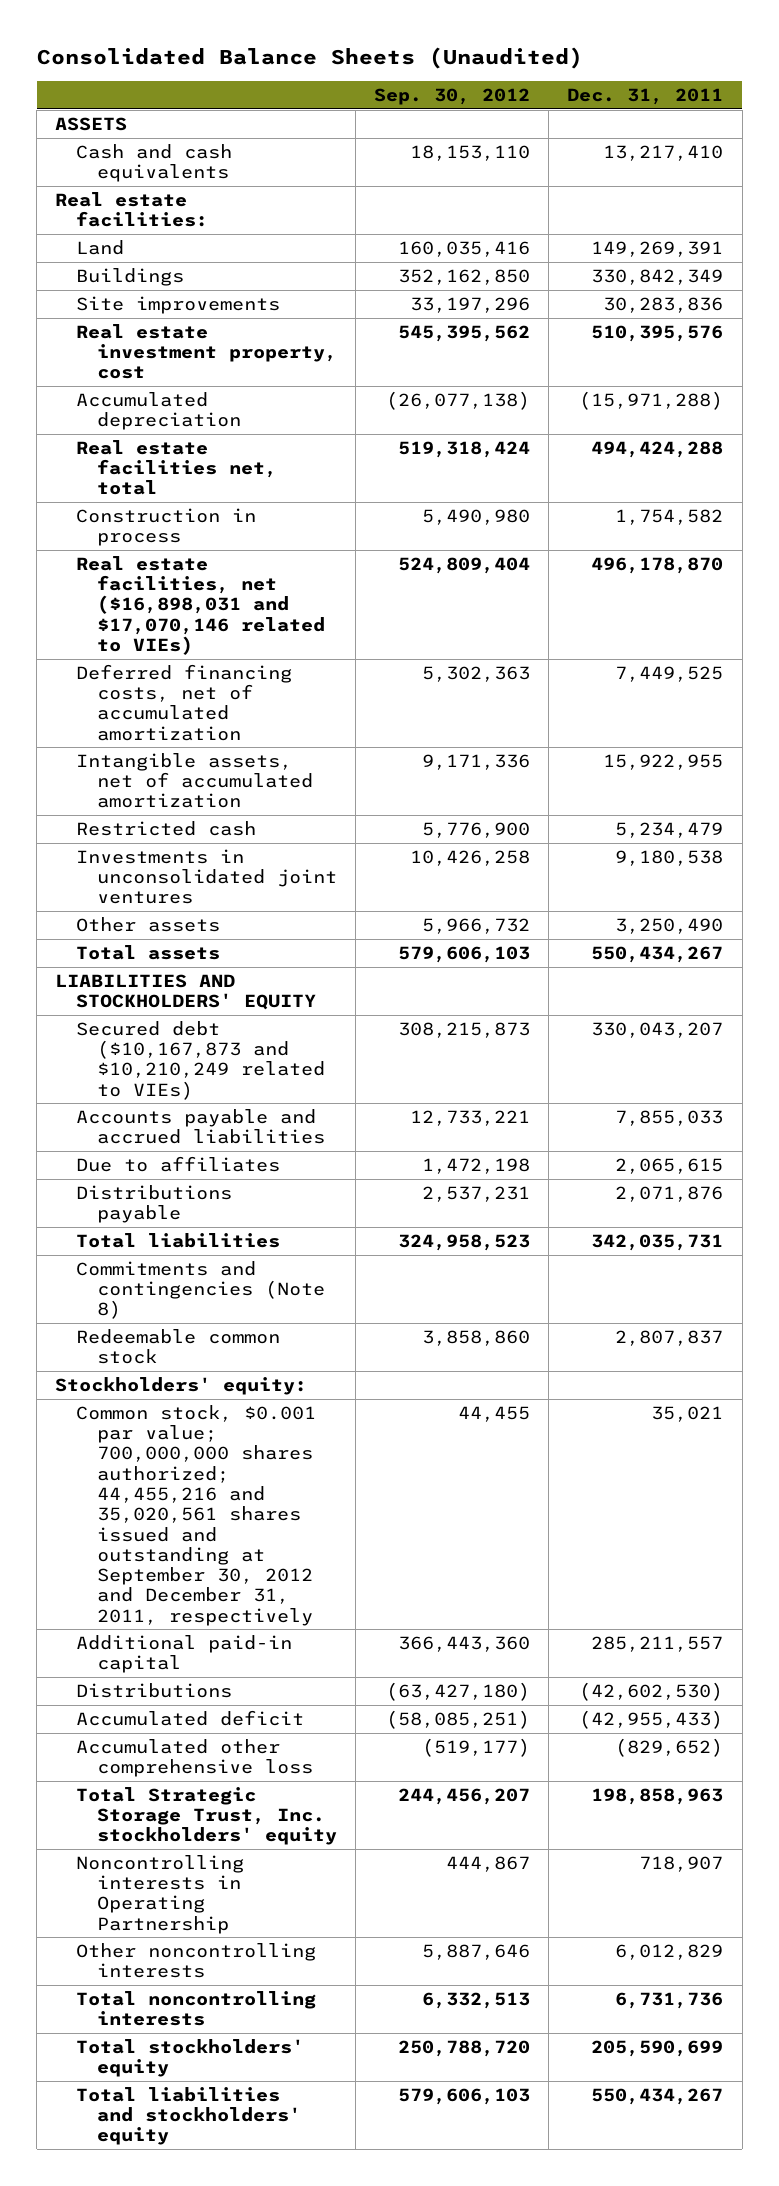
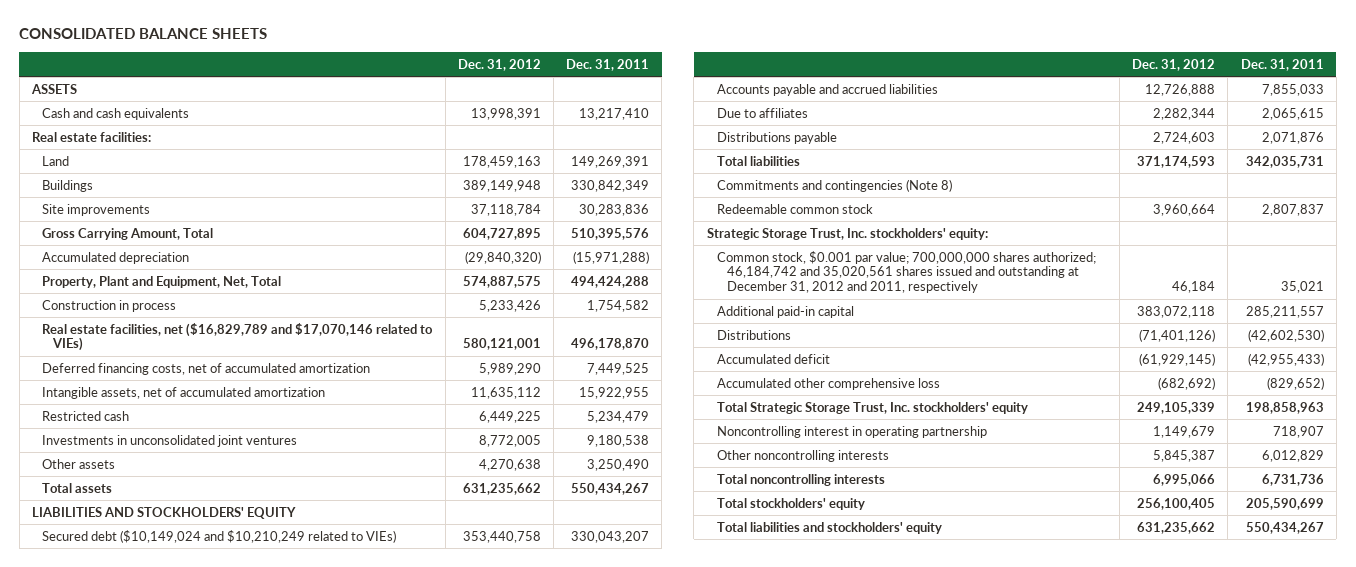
- Consolidated Balance Sheets (Unaudited)
+ CONSOLIDATED BALANCE SHEETS
- | Sep. 30, 2012 | Dec. 31, 2011
+ | Dec. 31, 2012 | Dec. 31, 2011
- Real estate investment property, cost | 545,395,562 | 510,395,576
+ Gross Carrying Amount, Total | 604,727,895 | 510,395,576
- Real estate facilities net, total | 519,318,424 | 494,424,288
+ Property, Plant and Equipment, Net, Total | 574,887,575 | 494,424,288
- Real estate facilities, net ($16,898,031 and $17,070,146 related to VIEs) | 524,809,404 | 496,178,870
+ Real estate facilities, net ($16,829,789 and $17,070,146 related to VIEs) | 580,121,001 | 496,178,870
- Secured debt ($10,167,873 and $10,210,249 related to VIEs) | 308,215,873 | 330,043,207
+ Secured debt ($10,149,024 and $10,210,249 related to VIEs) | 353,440,758 | 330,043,207
- Stockholders' equity:
- Common stock, $0.001 par value; 700,000,000 shares authorized; 44,455,216 and 35,020,561 shares issued and outstanding at September 30, 2012 and December 31, 2011, respectively | 44,455 | 35,021
+ Strategic Storage Trust, Inc. stockholders' equity:
+ Common stock, $0.001 par value; 700,000,000 shares authorized; 46,184,742 and 35,020,561 shares issued and outstanding at December 31, 2012 and 2011, respectively | 46,184 | 35,021
- Noncontrolling interests in Operating Partnership | 444,867 | 718,907
+ Noncontrolling interest in operating partnership | 1,149,679 | 718,907

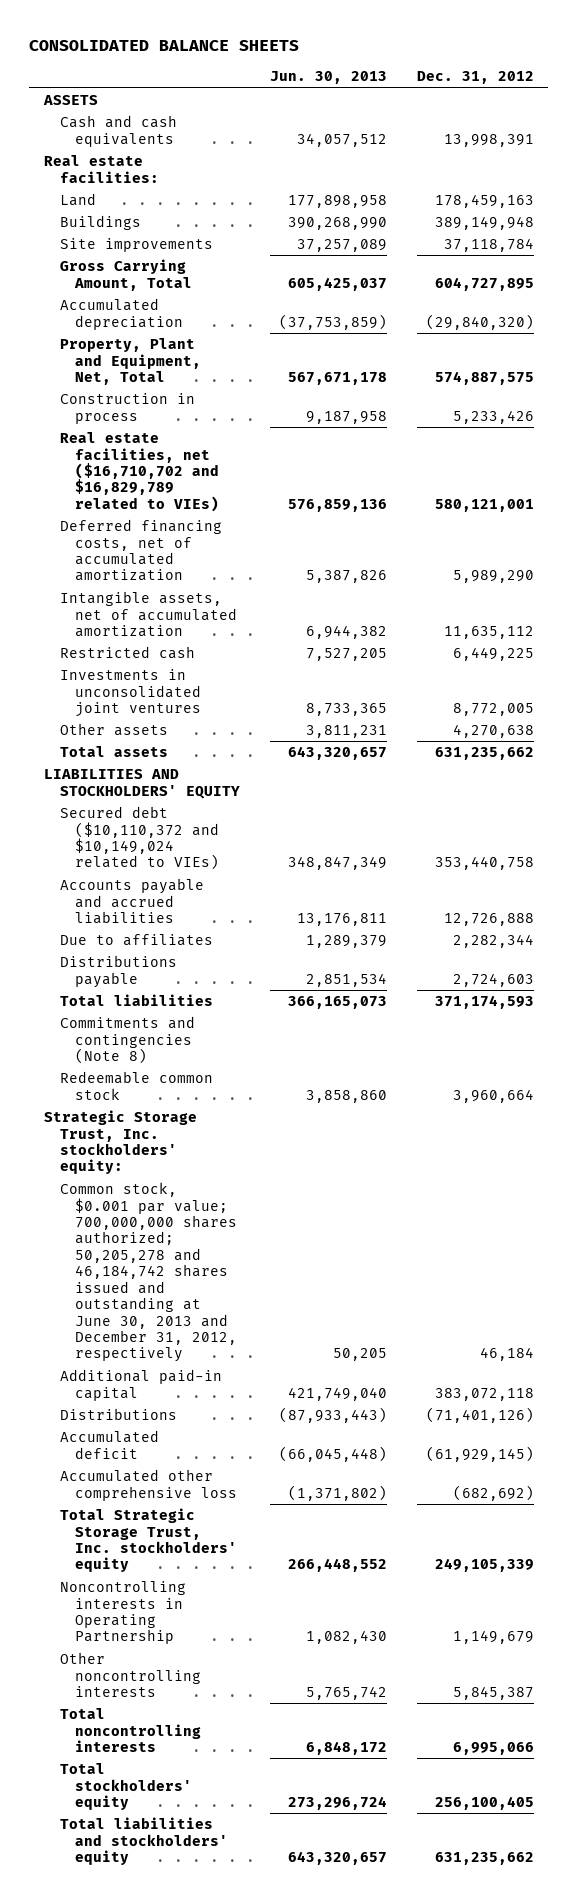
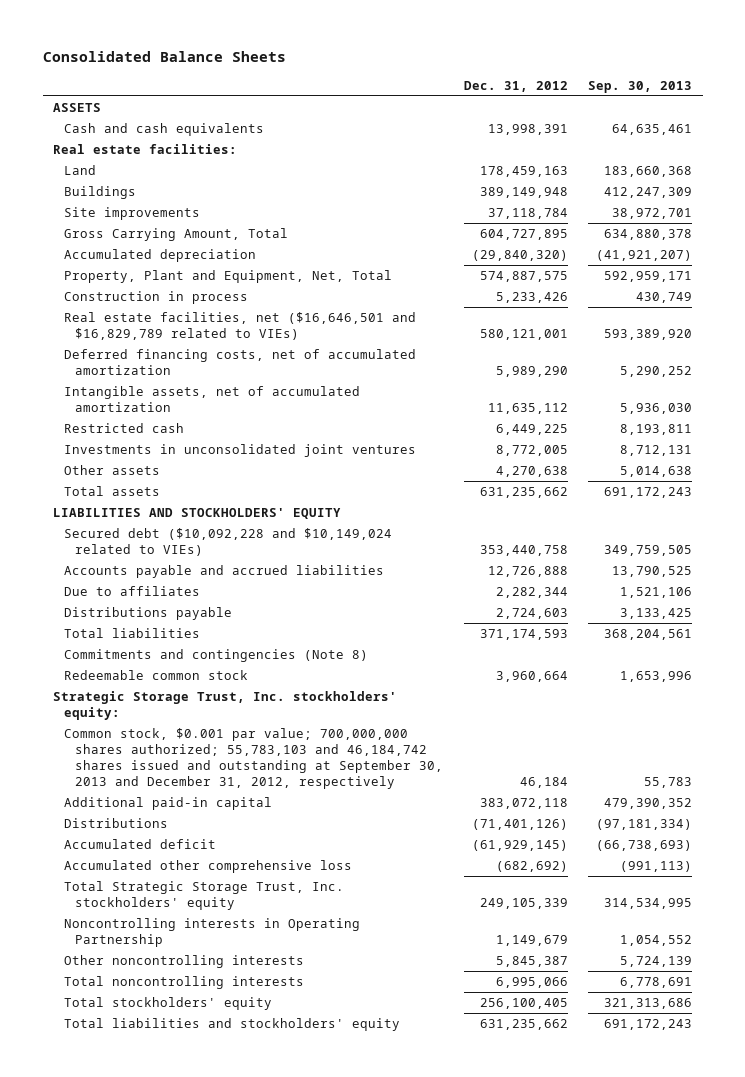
- CONSOLIDATED BALANCE SHEETS
+ Consolidated Balance Sheets
- | Jun. 30, 2013 | Dec. 31, 2012
+ | Dec. 31, 2012 | Sep. 30, 2013
- Real estate facilities, net ($16,710,702 and $16,829,789 related to VIEs) | 576,859,136 | 580,121,001
+ Real estate facilities, net ($16,646,501 and $16,829,789 related to VIEs) | 580,121,001 | 593,389,920
- Secured debt ($10,110,372 and $10,149,024 related to VIEs) | 348,847,349 | 353,440,758
+ Secured debt ($10,092,228 and $10,149,024 related to VIEs) | 353,440,758 | 349,759,505
- Common stock, $0.001 par value; 700,000,000 shares authorized; 50,205,278 and 46,184,742 shares issued and outstanding at June 30, 2013 and December 31, 2012, respectively | 50,205 | 46,184
+ Common stock, $0.001 par value; 700,000,000 shares authorized; 55,783,103 and 46,184,742 shares issued and outstanding at September 30, 2013 and December 31, 2012, respectively | 46,184 | 55,783

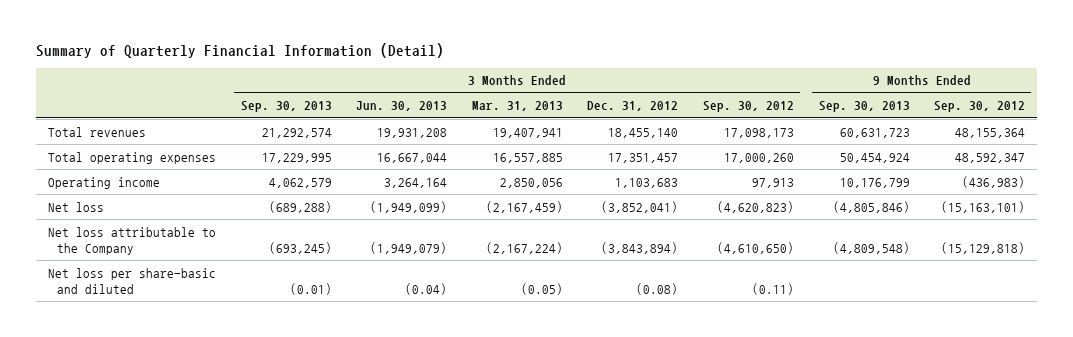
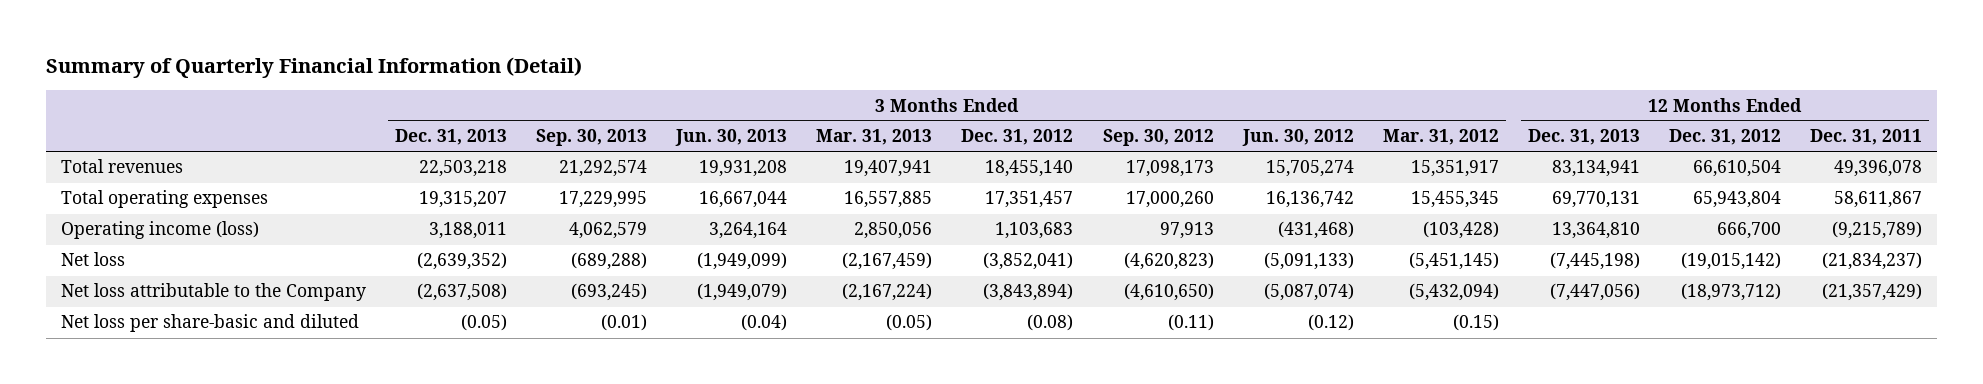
- | 3 Months Ended Sep. 30, 2013 | 3 Months Ended Jun. 30, 2013 | 3 Months Ended Mar. 31, 2013 | 3 Months Ended Dec. 31, 2012 | 3 Months Ended Sep. 30, 2012 | 9 Months Ended Sep. 30, 2013 | 9 Months Ended Sep. 30, 2012
+ | 3 Months Ended Dec. 31, 2013 | 3 Months Ended Sep. 30, 2013 | 3 Months Ended Jun. 30, 2013 | 3 Months Ended Mar. 31, 2013 | 3 Months Ended Dec. 31, 2012 | 3 Months Ended Sep. 30, 2012 | 3 Months Ended Jun. 30, 2012 | 3 Months Ended Mar. 31, 2012 | 12 Months Ended Dec. 31, 2013 | 12 Months Ended Dec. 31, 2012 | 12 Months Ended Dec. 31, 2011
- Operating income | 4,062,579 | 3,264,164 | 2,850,056 | 1,103,683 | 97,913 | 10,176,799 | (436,983)
+ Operating income (loss) | 3,188,011 | 4,062,579 | 3,264,164 | 2,850,056 | 1,103,683 | 97,913 | (431,468) | (103,428) | 13,364,810 | 666,700 | (9,215,789)

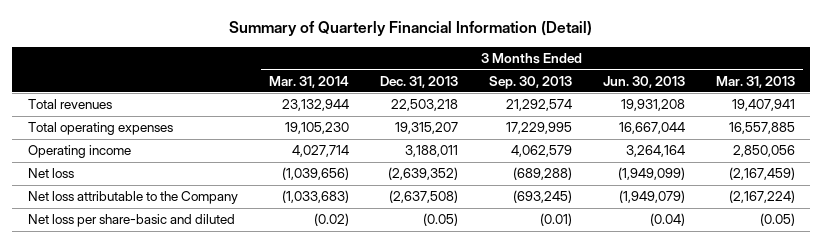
- | 3 Months Ended Dec. 31, 2013 | 3 Months Ended Sep. 30, 2013 | 3 Months Ended Jun. 30, 2013 | 3 Months Ended Mar. 31, 2013 | 3 Months Ended Dec. 31, 2012 | 3 Months Ended Sep. 30, 2012 | 3 Months Ended Jun. 30, 2012 | 3 Months Ended Mar. 31, 2012 | 12 Months Ended Dec. 31, 2013 | 12 Months Ended Dec. 31, 2012 | 12 Months Ended Dec. 31, 2011
+ | 3 Months Ended Mar. 31, 2014 | 3 Months Ended Dec. 31, 2013 | 3 Months Ended Sep. 30, 2013 | 3 Months Ended Jun. 30, 2013 | 3 Months Ended Mar. 31, 2013
- Operating income (loss) | 3,188,011 | 4,062,579 | 3,264,164 | 2,850,056 | 1,103,683 | 97,913 | (431,468) | (103,428) | 13,364,810 | 666,700 | (9,215,789)
+ Operating income | 4,027,714 | 3,188,011 | 4,062,579 | 3,264,164 | 2,850,056

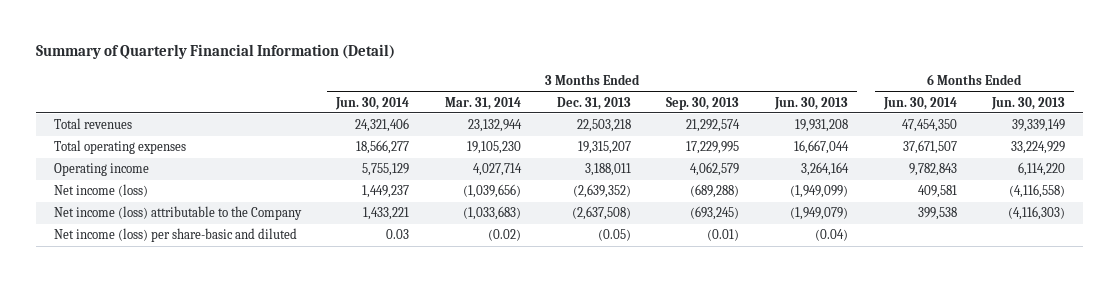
- | 3 Months Ended Mar. 31, 2014 | 3 Months Ended Dec. 31, 2013 | 3 Months Ended Sep. 30, 2013 | 3 Months Ended Jun. 30, 2013 | 3 Months Ended Mar. 31, 2013
+ | 3 Months Ended Jun. 30, 2014 | 3 Months Ended Mar. 31, 2014 | 3 Months Ended Dec. 31, 2013 | 3 Months Ended Sep. 30, 2013 | 3 Months Ended Jun. 30, 2013 | 6 Months Ended Jun. 30, 2014 | 6 Months Ended Jun. 30, 2013
- Net loss | (1,039,656) | (2,639,352) | (689,288) | (1,949,099) | (2,167,459)
- Net loss attributable to the Company | (1,033,683) | (2,637,508) | (693,245) | (1,949,079) | (2,167,224)
- Net loss per share-basic and diluted | (0.02) | (0.05) | (0.01) | (0.04) | (0.05)
+ Net income (loss) | 1,449,237 | (1,039,656) | (2,639,352) | (689,288) | (1,949,099) | 409,581 | (4,116,558)
+ Net income (loss) attributable to the Company | 1,433,221 | (1,033,683) | (2,637,508) | (693,245) | (1,949,079) | 399,538 | (4,116,303)
+ Net income (loss) per share-basic and diluted | 0.03 | (0.02) | (0.05) | (0.01) | (0.04) | |

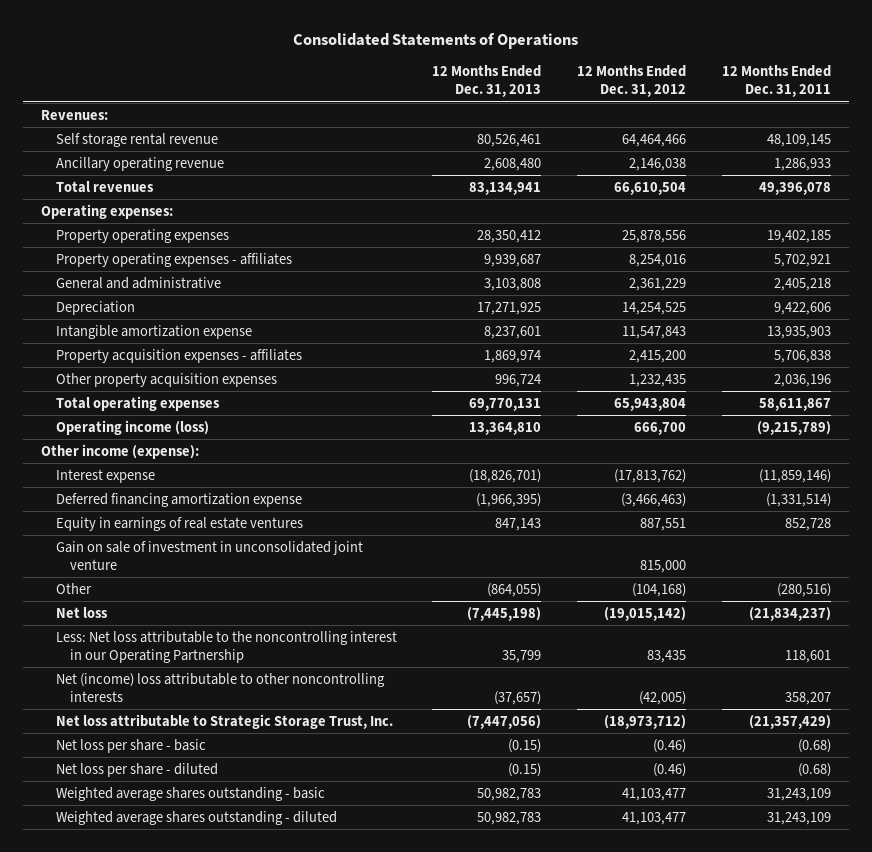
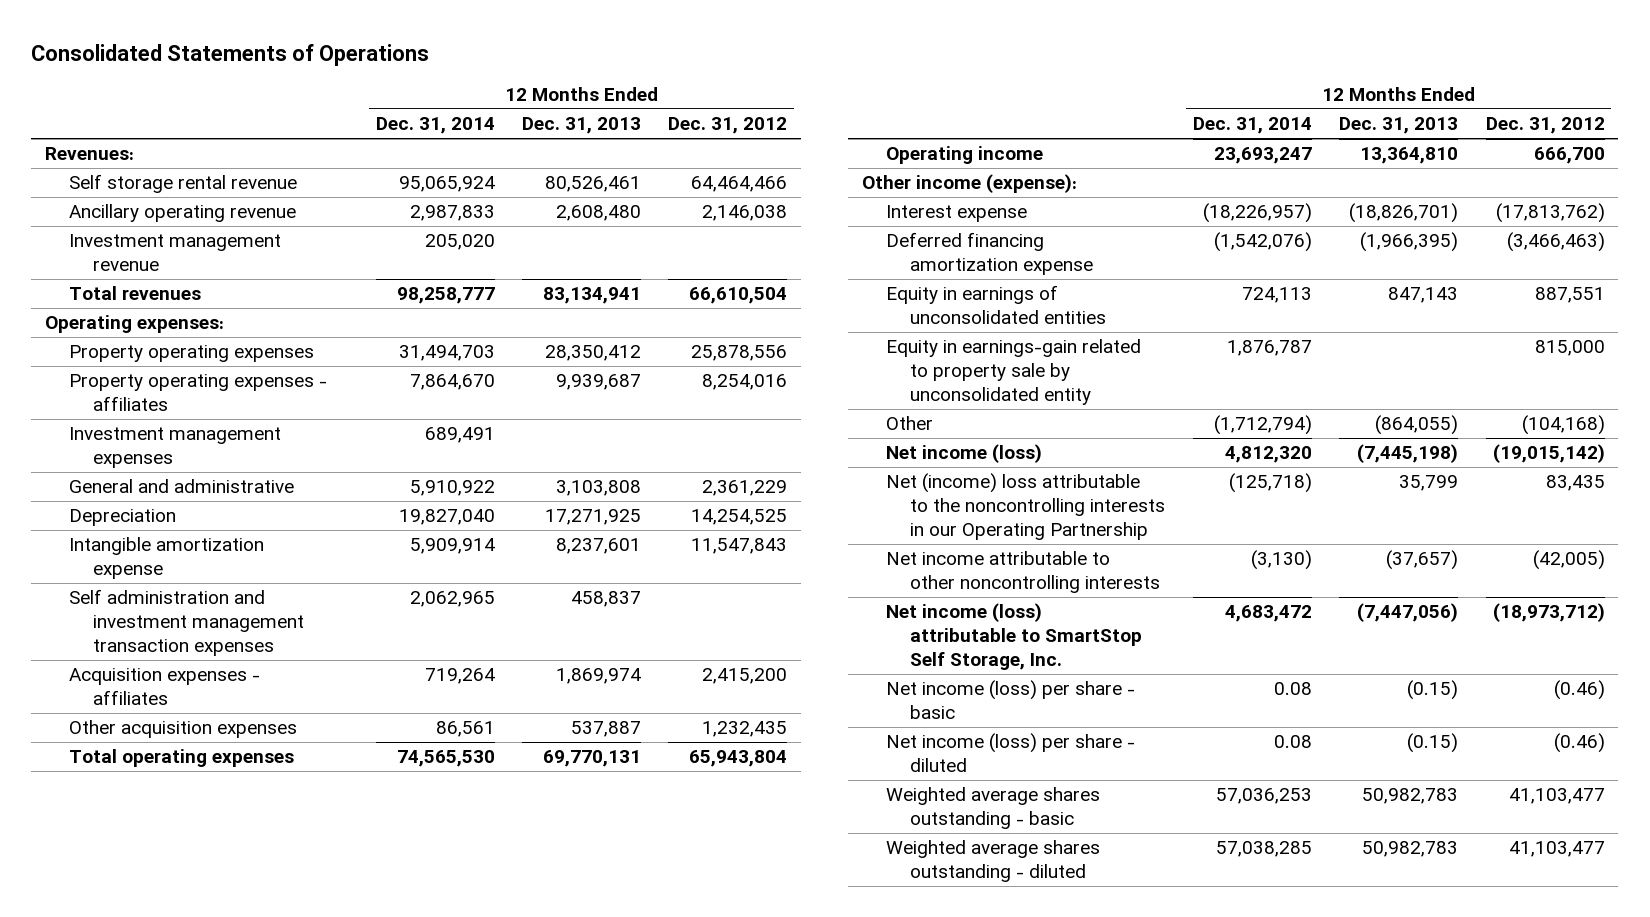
- | 12 Months Ended Dec. 31, 2013 | 12 Months Ended Dec. 31, 2012 | 12 Months Ended Dec. 31, 2011
+ | 12 Months Ended Dec. 31, 2014 | 12 Months Ended Dec. 31, 2013 | 12 Months Ended Dec. 31, 2012
+ Investment management revenue | 205,020 | |
+ Investment management expenses | 689,491 | |
- Property acquisition expenses - affiliates | 1,869,974 | 2,415,200 | 5,706,838
- Other property acquisition expenses | 996,724 | 1,232,435 | 2,036,196
+ Self administration and investment management transaction expenses | 2,062,965 | 458,837 |
+ Acquisition expenses - affiliates | 719,264 | 1,869,974 | 2,415,200
+ Other acquisition expenses | 86,561 | 537,887 | 1,232,435
- Operating income (loss) | 13,364,810 | 666,700 | (9,215,789)
+ Operating income | 23,693,247 | 13,364,810 | 666,700
- Equity in earnings of real estate ventures | 847,143 | 887,551 | 852,728
- Gain on sale of investment in unconsolidated joint venture | | 815,000 |
+ Equity in earnings of unconsolidated entities | 724,113 | 847,143 | 887,551
+ Equity in earnings-gain related to property sale by unconsolidated entity | 1,876,787 | | 815,000
- Net loss | (7,445,198) | (19,015,142) | (21,834,237)
- Less: Net loss attributable to the noncontrolling interest in our Operating Partnership | 35,799 | 83,435 | 118,601
- Net (income) loss attributable to other noncontrolling interests | (37,657) | (42,005) | 358,207
- Net loss attributable to Strategic Storage Trust, Inc. | (7,447,056) | (18,973,712) | (21,357,429)
- Net loss per share - basic | (0.15) | (0.46) | (0.68)
- Net loss per share - diluted | (0.15) | (0.46) | (0.68)
+ Net income (loss) | 4,812,320 | (7,445,198) | (19,015,142)
+ Net (income) loss attributable to the noncontrolling interests in our Operating Partnership | (125,718) | 35,799 | 83,435
+ Net income attributable to other noncontrolling interests | (3,130) | (37,657) | (42,005)
+ Net income (loss) attributable to SmartStop Self Storage, Inc. | 4,683,472 | (7,447,056) | (18,973,712)
+ Net income (loss) per share - basic | 0.08 | (0.15) | (0.46)
+ Net income (loss) per share - diluted | 0.08 | (0.15) | (0.46)

